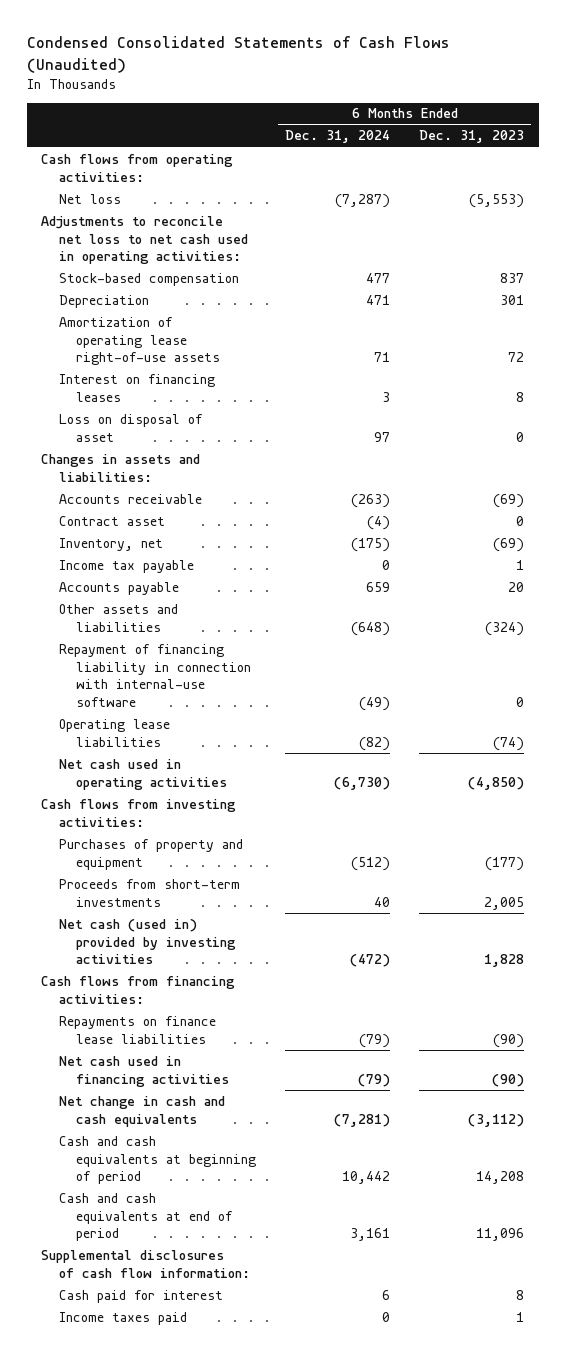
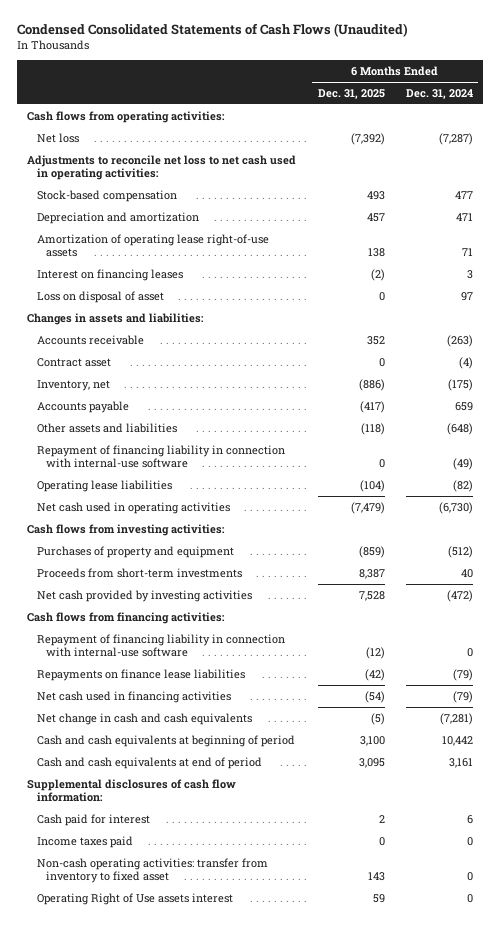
- | 6 Months Ended Dec. 31, 2024 | 6 Months Ended Dec. 31, 2023
+ | 6 Months Ended Dec. 31, 2025 | 6 Months Ended Dec. 31, 2024
- Depreciation | 471 | 301
+ Depreciation and amortization | 457 | 471
- Income tax payable | 0 | 1
- Net cash (used in) provided by investing activities | (472) | 1,828
+ Net cash provided by investing activities | 7,528 | (472)
+ Repayment of financing liability in connection with internal-use software | (12) | 0
+ Non-cash operating activities: transfer from inventory to fixed asset | 143 | 0
+ Operating Right of Use assets interest | 59 | 0

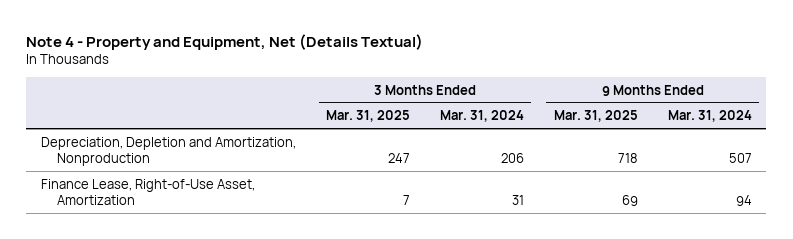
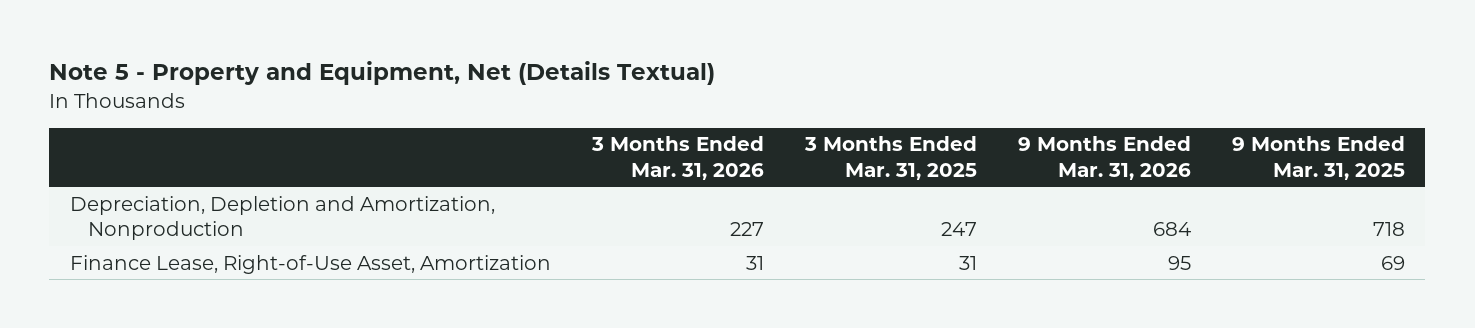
- Note 4 - Property and Equipment, Net (Details Textual)
+ Note 5 - Property and Equipment, Net (Details Textual)
- | 3 Months Ended Mar. 31, 2025 | 3 Months Ended Mar. 31, 2024 | 9 Months Ended Mar. 31, 2025 | 9 Months Ended Mar. 31, 2024
+ | 3 Months Ended Mar. 31, 2026 | 3 Months Ended Mar. 31, 2025 | 9 Months Ended Mar. 31, 2026 | 9 Months Ended Mar. 31, 2025
- Finance Lease, Right-of-Use Asset, Amortization | 7 | 31 | 69 | 94
+ Finance Lease, Right-of-Use Asset, Amortization | 31 | 31 | 95 | 69

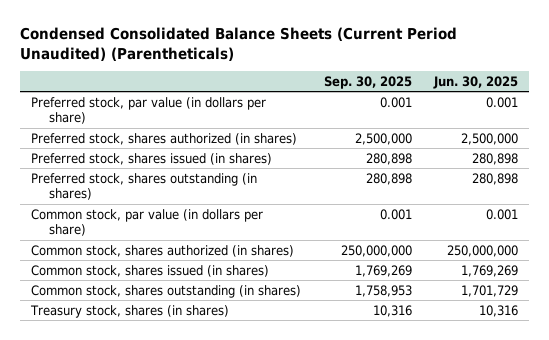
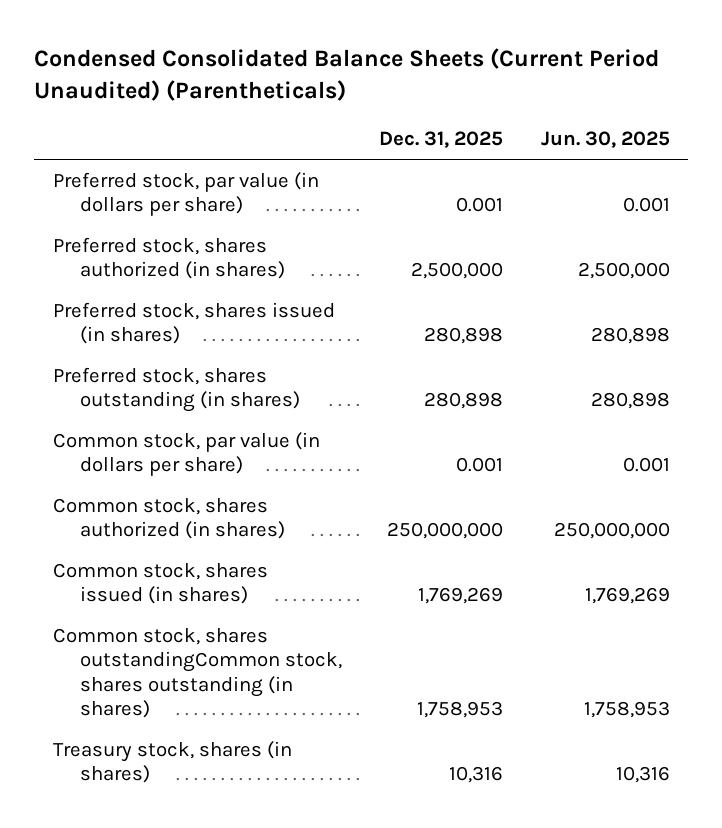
- | Sep. 30, 2025 | Jun. 30, 2025
+ | Dec. 31, 2025 | Jun. 30, 2025
- Common stock, shares outstanding (in shares) | 1,758,953 | 1,701,729
+ Common stock, shares outstandingCommon stock, shares outstanding (in shares) | 1,758,953 | 1,758,953

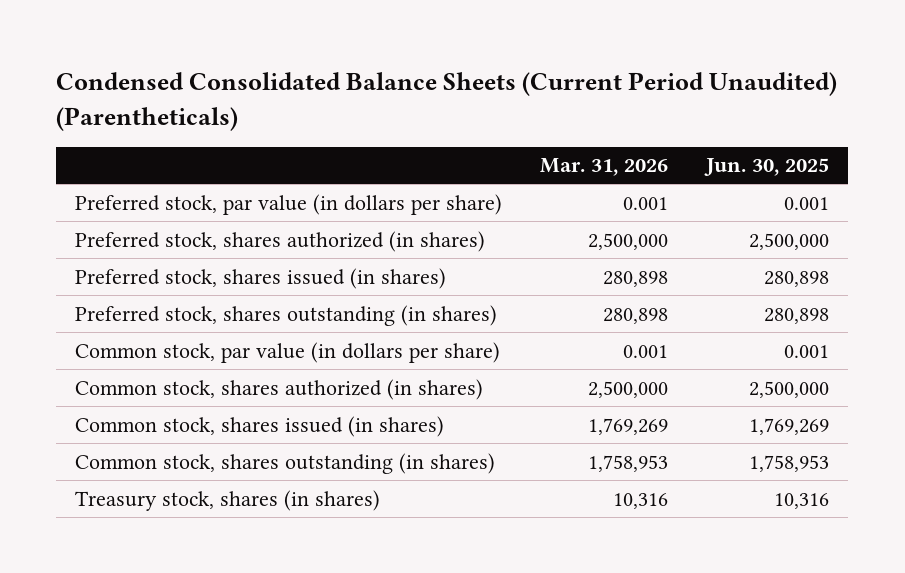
- | Dec. 31, 2025 | Jun. 30, 2025
+ | Mar. 31, 2026 | Jun. 30, 2025
- Common stock, shares authorized (in shares) | 250,000,000 | 250,000,000
+ Common stock, shares authorized (in shares) | 2,500,000 | 2,500,000
- Common stock, shares outstandingCommon stock, shares outstanding (in shares) | 1,758,953 | 1,758,953
+ Common stock, shares outstanding (in shares) | 1,758,953 | 1,758,953

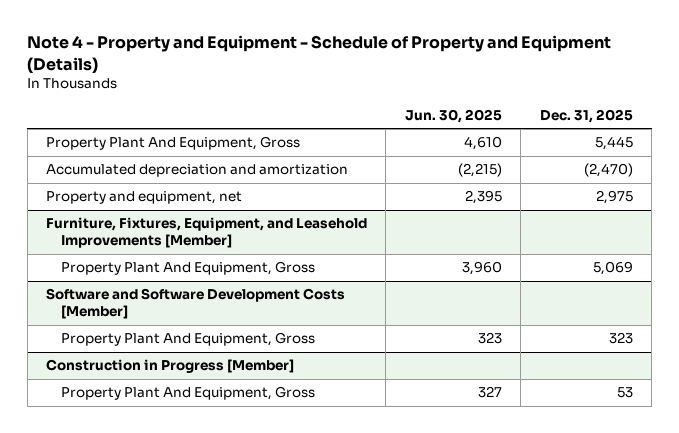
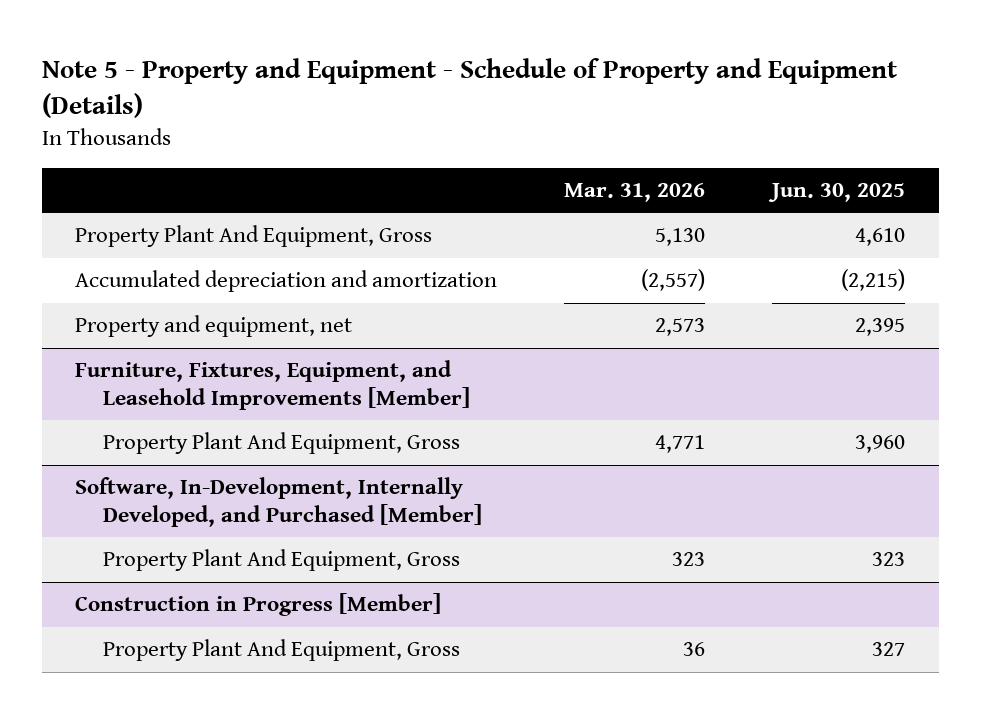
- Note 4 - Property and Equipment - Schedule of Property and Equipment (Details)
+ Note 5 - Property and Equipment - Schedule of Property and Equipment (Details)
- | Jun. 30, 2025 | Dec. 31, 2025
+ | Mar. 31, 2026 | Jun. 30, 2025
- Software and Software Development Costs [Member]
+ Software, In-Development, Internally Developed, and Purchased [Member]

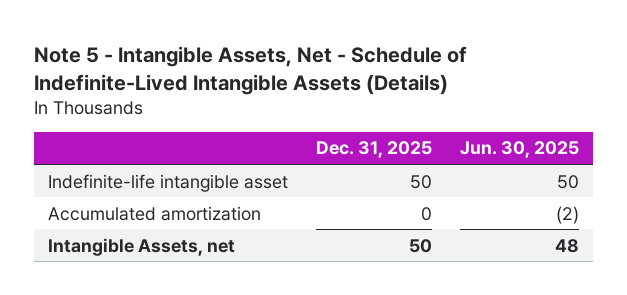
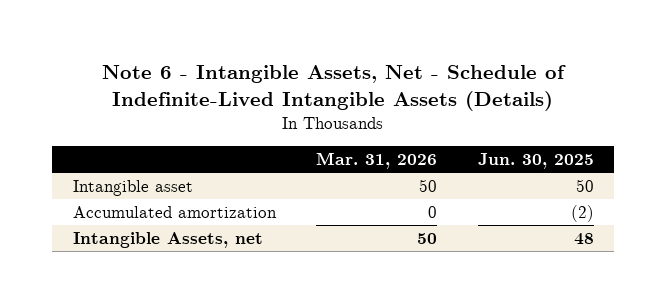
- Note 5 - Intangible Assets, Net - Schedule of Indefinite-Lived Intangible Assets (Details)
+ Note 6 - Intangible Assets, Net - Schedule of Indefinite-Lived Intangible Assets (Details)
- | Dec. 31, 2025 | Jun. 30, 2025
+ | Mar. 31, 2026 | Jun. 30, 2025
- Indefinite-life intangible asset | 50 | 50
+ Intangible asset | 50 | 50

